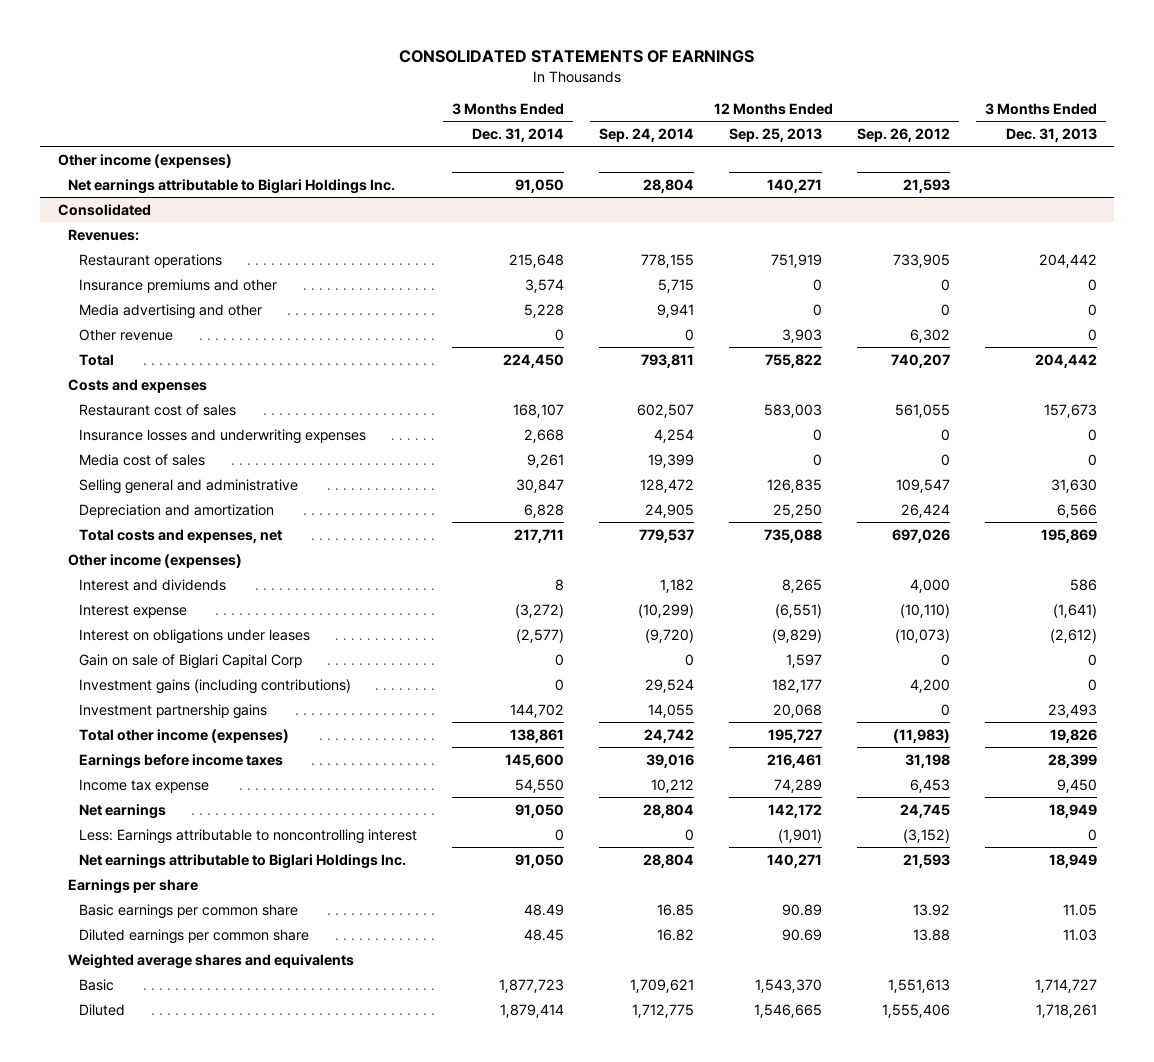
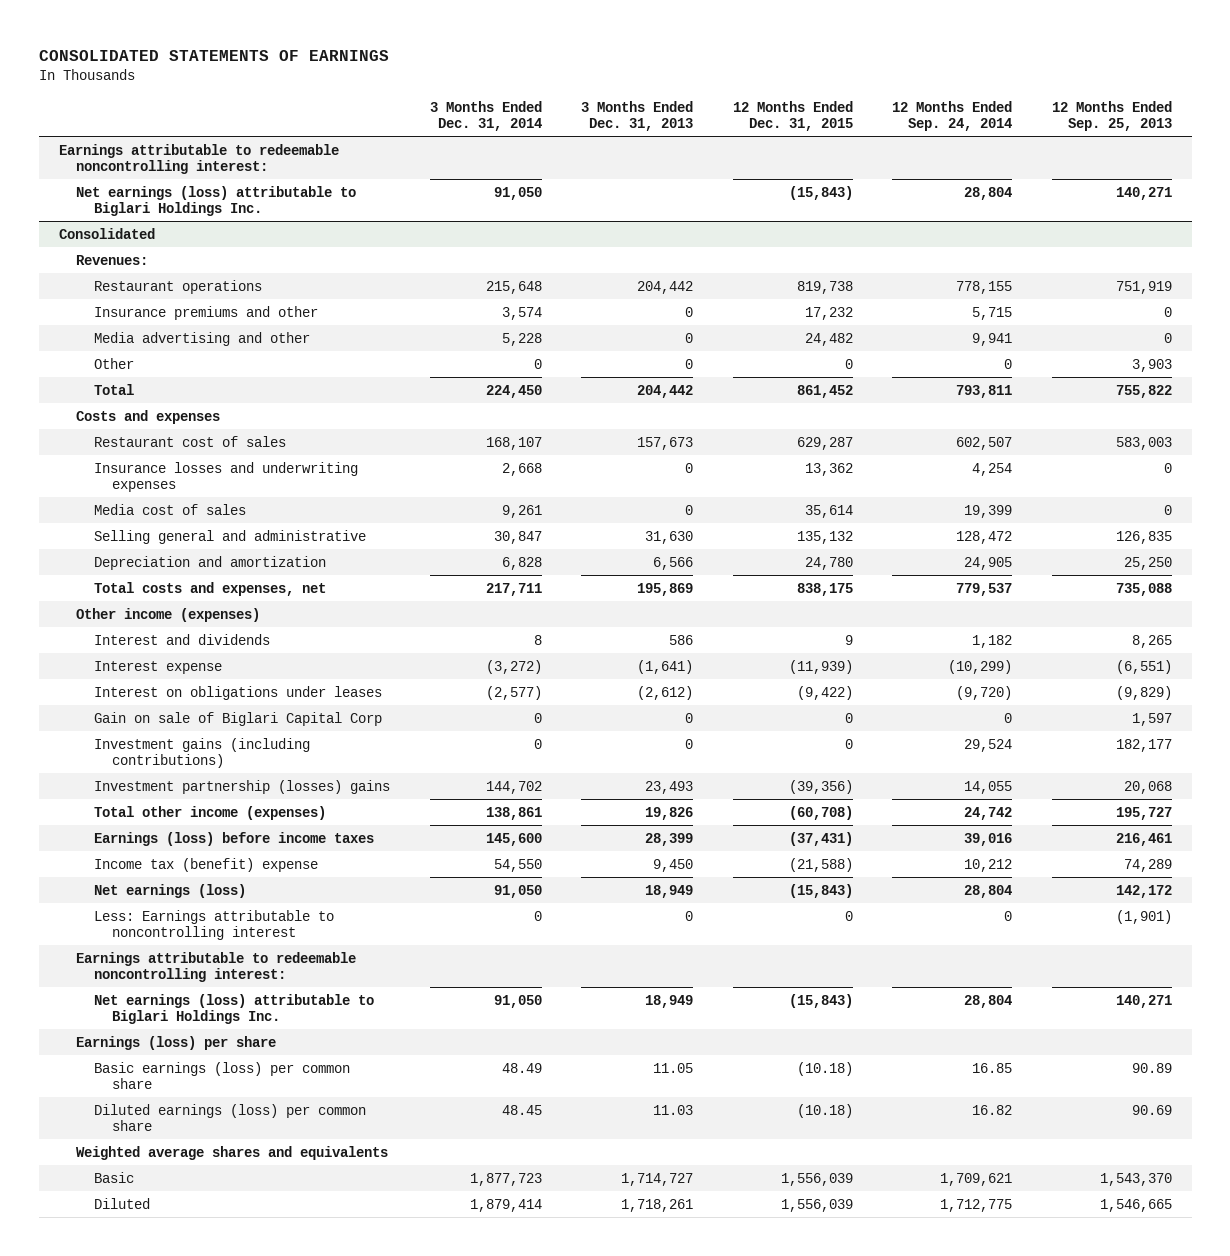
- | 3 Months Ended Dec. 31, 2014 | 12 Months Ended Sep. 24, 2014 | 12 Months Ended Sep. 25, 2013 | 12 Months Ended Sep. 26, 2012 | 3 Months Ended Dec. 31, 2013
+ | 3 Months Ended Dec. 31, 2014 | 3 Months Ended Dec. 31, 2013 | 12 Months Ended Dec. 31, 2015 | 12 Months Ended Sep. 24, 2014 | 12 Months Ended Sep. 25, 2013
- Other income (expenses)
- Net earnings attributable to Biglari Holdings Inc. | 91,050 | 28,804 | 140,271 | 21,593 |
+ Earnings attributable to redeemable noncontrolling interest:
+ Net earnings (loss) attributable to Biglari Holdings Inc. | 91,050 | | (15,843) | 28,804 | 140,271
@ Consolidated
- Other revenue | 0 | 0 | 3,903 | 6,302 | 0
+ Other | 0 | 0 | 0 | 0 | 3,903
- Investment partnership gains | 144,702 | 14,055 | 20,068 | 0 | 23,493
+ Investment partnership (losses) gains | 144,702 | 23,493 | (39,356) | 14,055 | 20,068
- Earnings before income taxes | 145,600 | 39,016 | 216,461 | 31,198 | 28,399
- Income tax expense | 54,550 | 10,212 | 74,289 | 6,453 | 9,450
- Net earnings | 91,050 | 28,804 | 142,172 | 24,745 | 18,949
+ Earnings (loss) before income taxes | 145,600 | 28,399 | (37,431) | 39,016 | 216,461
+ Income tax (benefit) expense | 54,550 | 9,450 | (21,588) | 10,212 | 74,289
+ Net earnings (loss) | 91,050 | 18,949 | (15,843) | 28,804 | 142,172
- Net earnings attributable to Biglari Holdings Inc. | 91,050 | 28,804 | 140,271 | 21,593 | 18,949
- Earnings per share
- Basic earnings per common share | 48.49 | 16.85 | 90.89 | 13.92 | 11.05
- Diluted earnings per common share | 48.45 | 16.82 | 90.69 | 13.88 | 11.03
+ Earnings attributable to redeemable noncontrolling interest:
+ Net earnings (loss) attributable to Biglari Holdings Inc. | 91,050 | 18,949 | (15,843) | 28,804 | 140,271
+ Earnings (loss) per share
+ Basic earnings (loss) per common share | 48.49 | 11.05 | (10.18) | 16.85 | 90.89
+ Diluted earnings (loss) per common share | 48.45 | 11.03 | (10.18) | 16.82 | 90.69

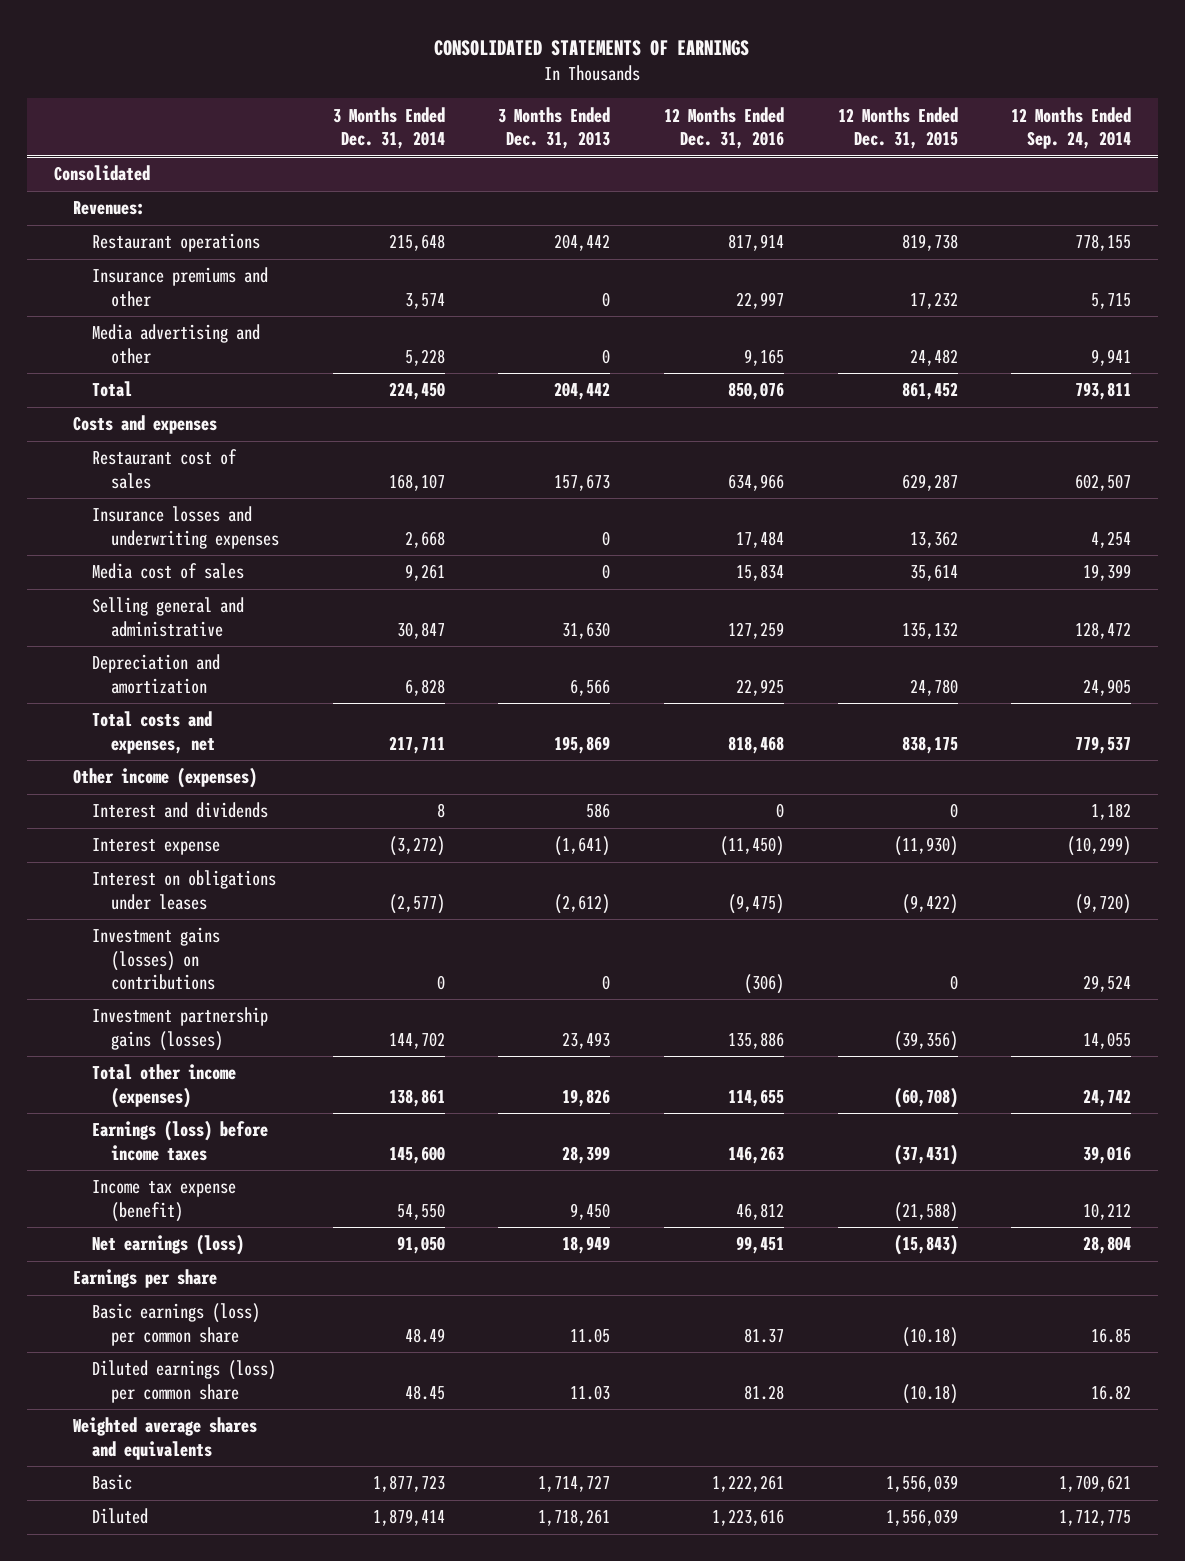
- | 3 Months Ended Dec. 31, 2014 | 3 Months Ended Dec. 31, 2013 | 12 Months Ended Dec. 31, 2015 | 12 Months Ended Sep. 24, 2014 | 12 Months Ended Sep. 25, 2013
+ | 3 Months Ended Dec. 31, 2014 | 3 Months Ended Dec. 31, 2013 | 12 Months Ended Dec. 31, 2016 | 12 Months Ended Dec. 31, 2015 | 12 Months Ended Sep. 24, 2014
- Earnings attributable to redeemable noncontrolling interest:
- Net earnings (loss) attributable to Biglari Holdings Inc. | 91,050 | | (15,843) | 28,804 | 140,271
@ Consolidated
- Other | 0 | 0 | 0 | 0 | 3,903
- Interest and dividends | 8 | 586 | 9 | 1,182 | 8,265
- Interest expense | (3,272) | (1,641) | (11,939) | (10,299) | (6,551)
+ Interest and dividends | 8 | 586 | 0 | 0 | 1,182
+ Interest expense | (3,272) | (1,641) | (11,450) | (11,930) | (10,299)
- Gain on sale of Biglari Capital Corp | 0 | 0 | 0 | 0 | 1,597
- Investment gains (including contributions) | 0 | 0 | 0 | 29,524 | 182,177
- Investment partnership (losses) gains | 144,702 | 23,493 | (39,356) | 14,055 | 20,068
+ Investment gains (losses) on contributions | 0 | 0 | (306) | 0 | 29,524
+ Investment partnership gains (losses) | 144,702 | 23,493 | 135,886 | (39,356) | 14,055
- Income tax (benefit) expense | 54,550 | 9,450 | (21,588) | 10,212 | 74,289
+ Income tax expense (benefit) | 54,550 | 9,450 | 46,812 | (21,588) | 10,212
- Less: Earnings attributable to noncontrolling interest | 0 | 0 | 0 | 0 | (1,901)
- Earnings attributable to redeemable noncontrolling interest:
- Net earnings (loss) attributable to Biglari Holdings Inc. | 91,050 | 18,949 | (15,843) | 28,804 | 140,271
- Earnings (loss) per share
+ Earnings per share

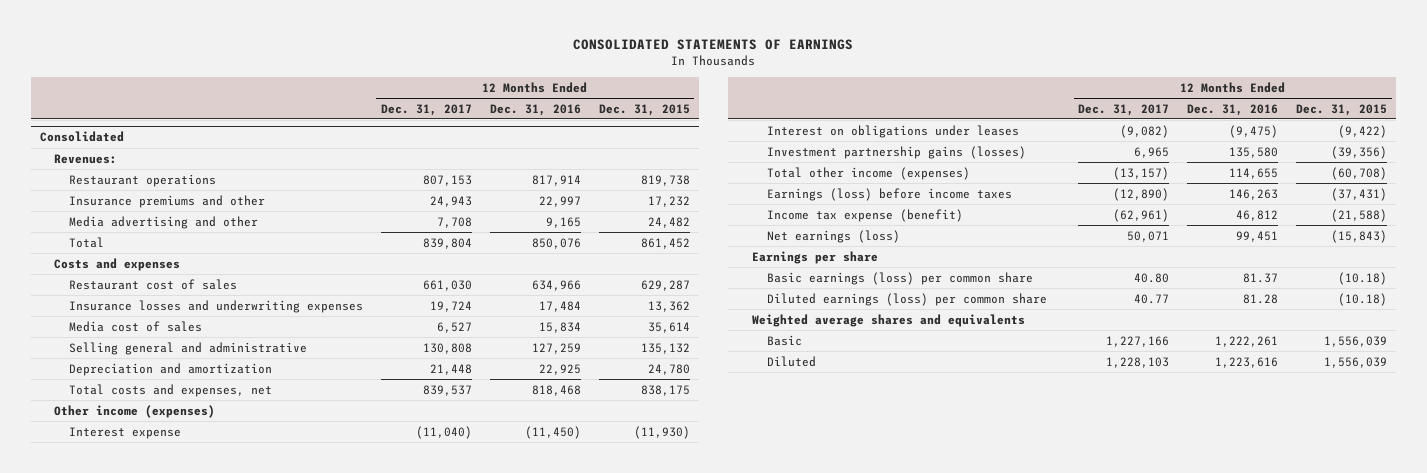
- | 3 Months Ended Dec. 31, 2014 | 3 Months Ended Dec. 31, 2013 | 12 Months Ended Dec. 31, 2016 | 12 Months Ended Dec. 31, 2015 | 12 Months Ended Sep. 24, 2014
+ | 12 Months Ended Dec. 31, 2017 | 12 Months Ended Dec. 31, 2016 | 12 Months Ended Dec. 31, 2015
@ Consolidated
- Interest and dividends | 8 | 586 | 0 | 0 | 1,182
- Investment gains (losses) on contributions | 0 | 0 | (306) | 0 | 29,524
- Investment partnership gains (losses) | 144,702 | 23,493 | 135,886 | (39,356) | 14,055
+ Investment partnership gains (losses) | 6,965 | 135,580 | (39,356)

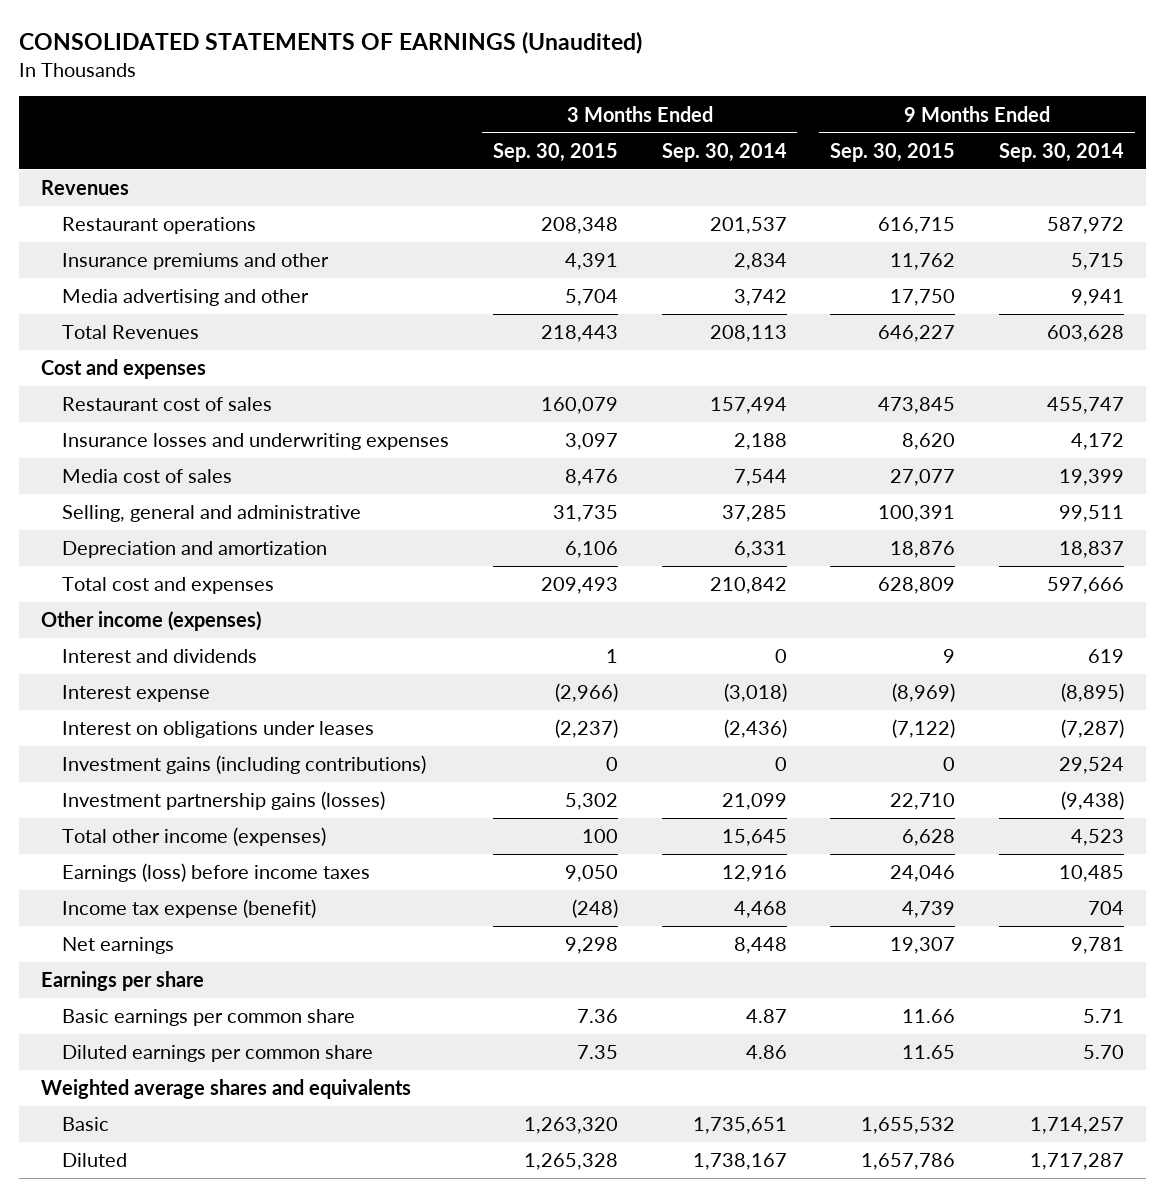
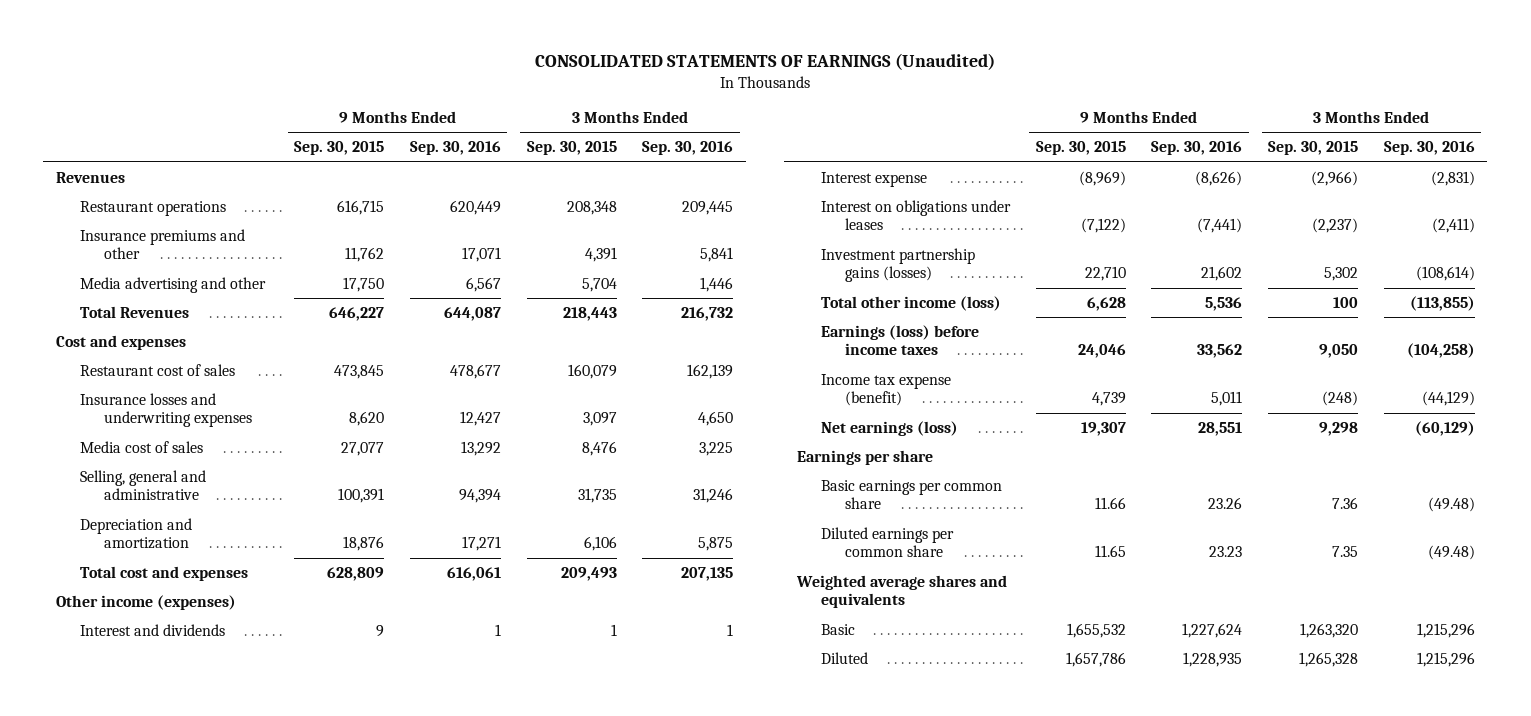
- | 3 Months Ended Sep. 30, 2015 | 3 Months Ended Sep. 30, 2014 | 9 Months Ended Sep. 30, 2015 | 9 Months Ended Sep. 30, 2014
+ | 9 Months Ended Sep. 30, 2015 | 9 Months Ended Sep. 30, 2016 | 3 Months Ended Sep. 30, 2015 | 3 Months Ended Sep. 30, 2016
- Investment gains (including contributions) | 0 | 0 | 0 | 29,524
- Total other income (expenses) | 100 | 15,645 | 6,628 | 4,523
+ Total other income (loss) | 6,628 | 5,536 | 100 | (113,855)
- Net earnings | 9,298 | 8,448 | 19,307 | 9,781
+ Net earnings (loss) | 19,307 | 28,551 | 9,298 | (60,129)

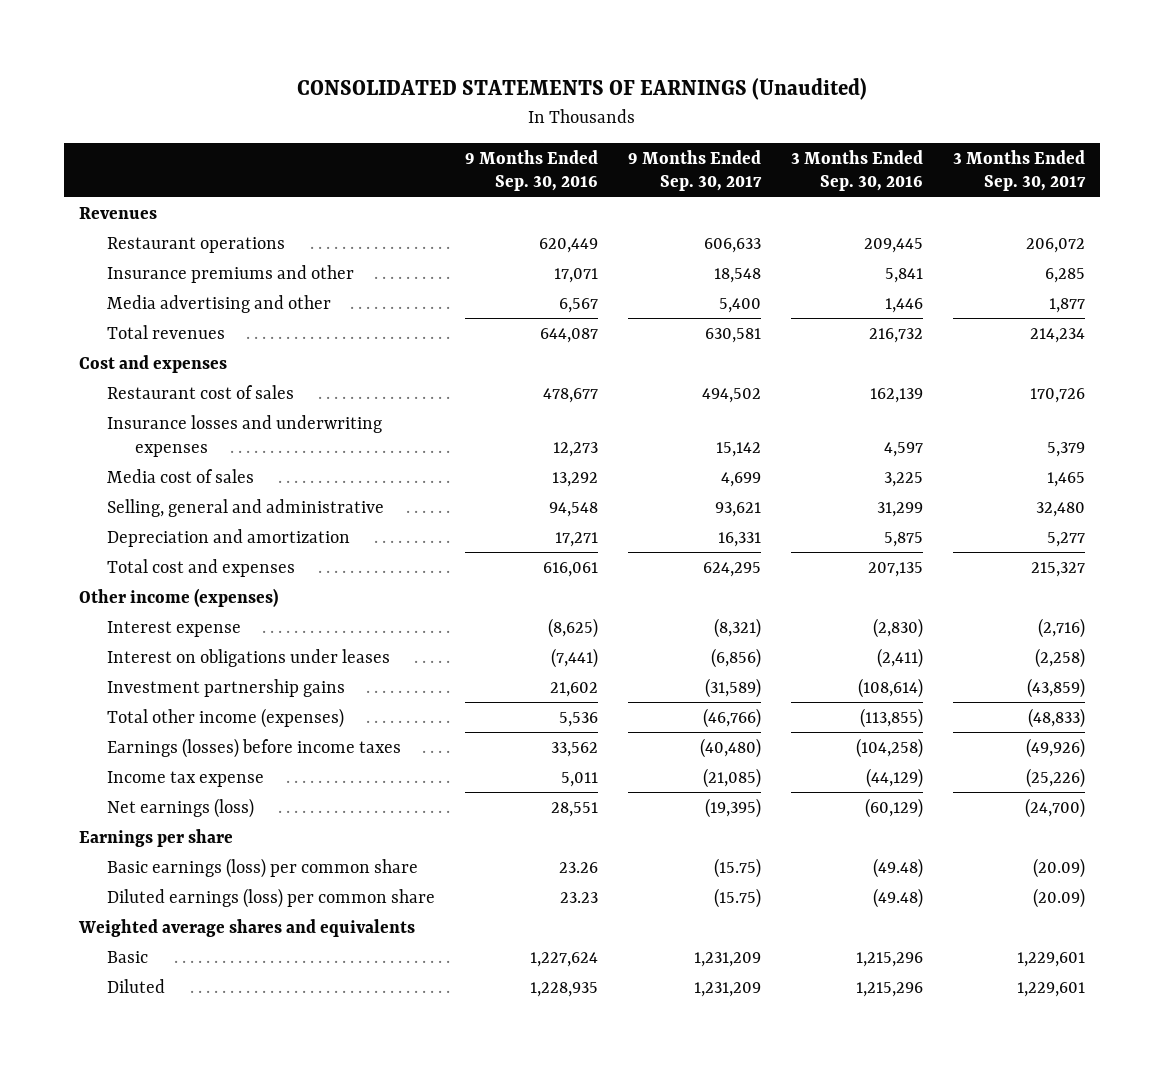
- | 9 Months Ended Sep. 30, 2015 | 9 Months Ended Sep. 30, 2016 | 3 Months Ended Sep. 30, 2015 | 3 Months Ended Sep. 30, 2016
+ | 9 Months Ended Sep. 30, 2016 | 9 Months Ended Sep. 30, 2017 | 3 Months Ended Sep. 30, 2016 | 3 Months Ended Sep. 30, 2017
- Total Revenues | 646,227 | 644,087 | 218,443 | 216,732
+ Total revenues | 644,087 | 630,581 | 216,732 | 214,234
- Insurance losses and underwriting expenses | 8,620 | 12,427 | 3,097 | 4,650
+ Insurance losses and underwriting expenses | 12,273 | 15,142 | 4,597 | 5,379
- Selling, general and administrative | 100,391 | 94,394 | 31,735 | 31,246
+ Selling, general and administrative | 94,548 | 93,621 | 31,299 | 32,480
- Interest and dividends | 9 | 1 | 1 | 1
- Interest expense | (8,969) | (8,626) | (2,966) | (2,831)
+ Interest expense | (8,625) | (8,321) | (2,830) | (2,716)
- Investment partnership gains (losses) | 22,710 | 21,602 | 5,302 | (108,614)
- Total other income (loss) | 6,628 | 5,536 | 100 | (113,855)
- Earnings (loss) before income taxes | 24,046 | 33,562 | 9,050 | (104,258)
- Income tax expense (benefit) | 4,739 | 5,011 | (248) | (44,129)
+ Investment partnership gains | 21,602 | (31,589) | (108,614) | (43,859)
+ Total other income (expenses) | 5,536 | (46,766) | (113,855) | (48,833)
+ Earnings (losses) before income taxes | 33,562 | (40,480) | (104,258) | (49,926)
+ Income tax expense | 5,011 | (21,085) | (44,129) | (25,226)
- Basic earnings per common share | 11.66 | 23.26 | 7.36 | (49.48)
- Diluted earnings per common share | 11.65 | 23.23 | 7.35 | (49.48)
+ Basic earnings (loss) per common share | 23.26 | (15.75) | (49.48) | (20.09)
+ Diluted earnings (loss) per common share | 23.23 | (15.75) | (49.48) | (20.09)

